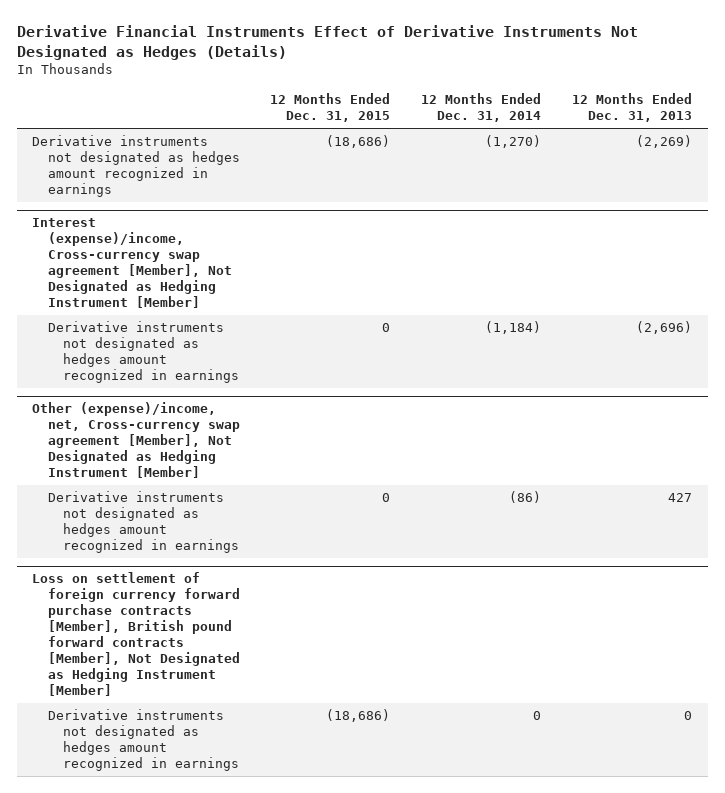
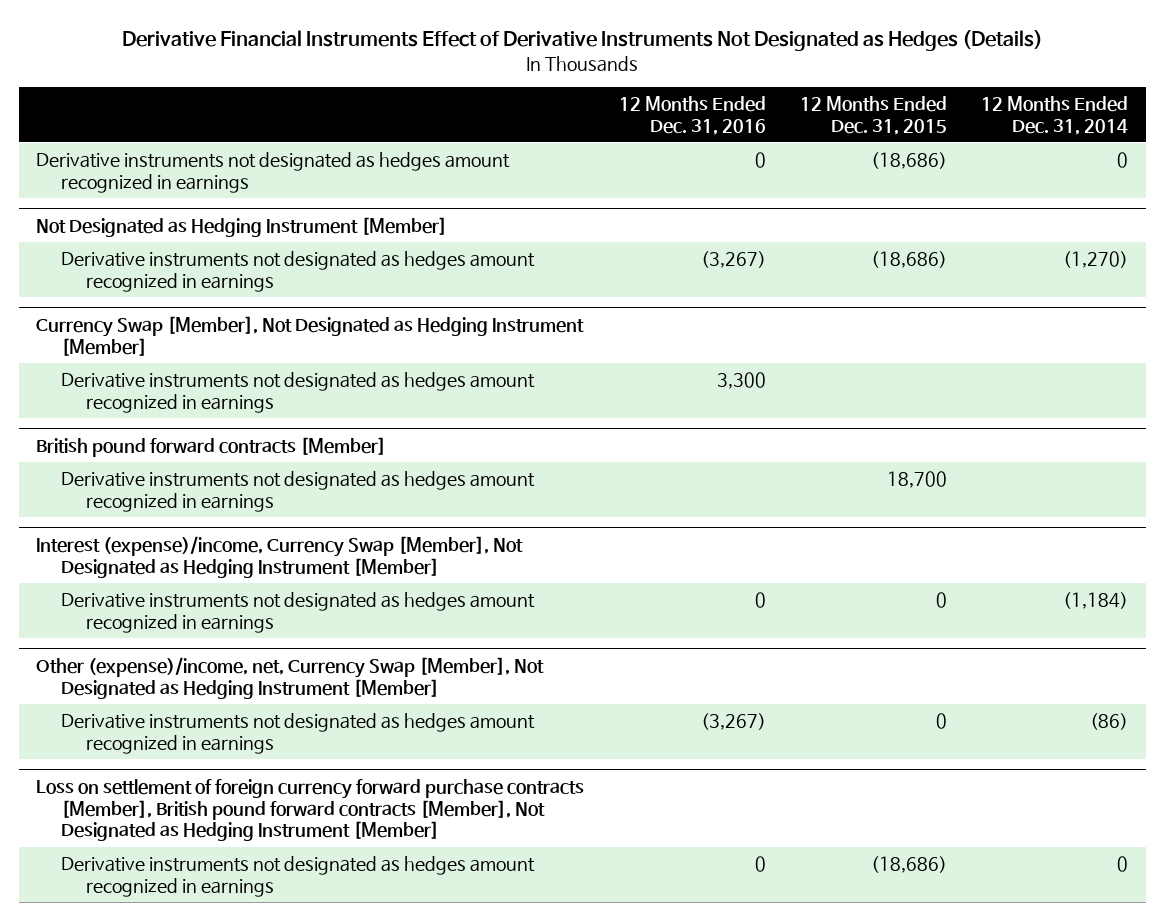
- | 12 Months Ended Dec. 31, 2015 | 12 Months Ended Dec. 31, 2014 | 12 Months Ended Dec. 31, 2013
+ | 12 Months Ended Dec. 31, 2016 | 12 Months Ended Dec. 31, 2015 | 12 Months Ended Dec. 31, 2014
+ Derivative instruments not designated as hedges amount recognized in earnings | 0 | (18,686) | 0
+ Not Designated as Hedging Instrument [Member]
- Interest (expense)/income, Cross-currency swap agreement [Member], Not Designated as Hedging Instrument [Member]
+ Currency Swap [Member], Not Designated as Hedging Instrument [Member]
+ Derivative instruments not designated as hedges amount recognized in earnings | 3,300 | |
+ British pound forward contracts [Member]
+ Derivative instruments not designated as hedges amount recognized in earnings | | 18,700 |
+ Interest (expense)/income, Currency Swap [Member], Not Designated as Hedging Instrument [Member]
- Other (expense)/income, net, Cross-currency swap agreement [Member], Not Designated as Hedging Instrument [Member]
+ Other (expense)/income, net, Currency Swap [Member], Not Designated as Hedging Instrument [Member]

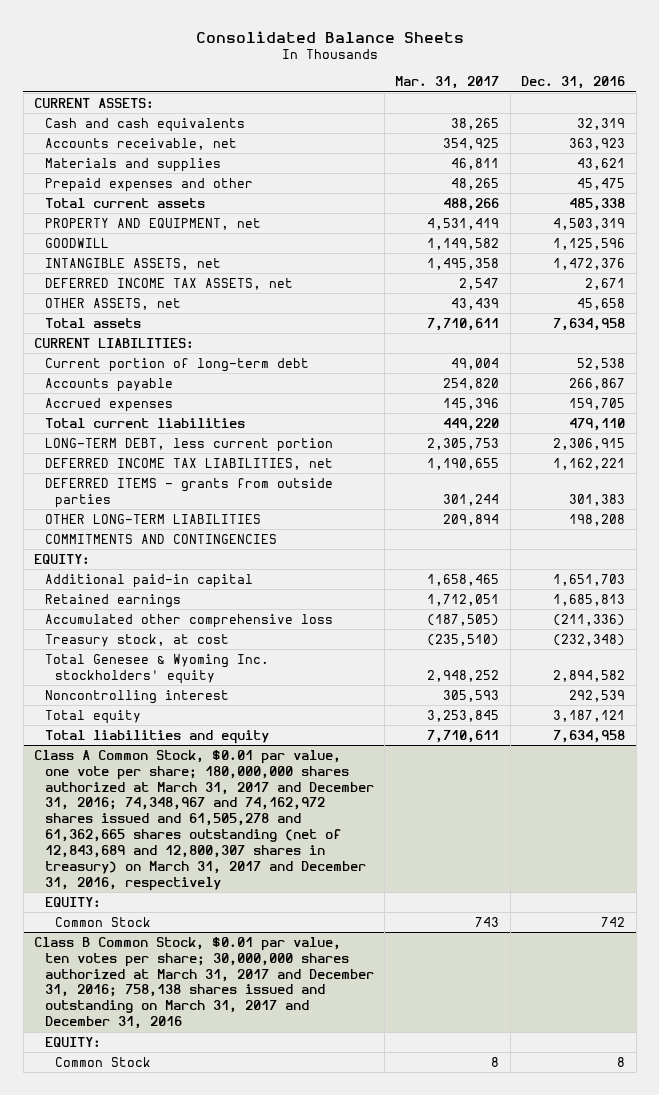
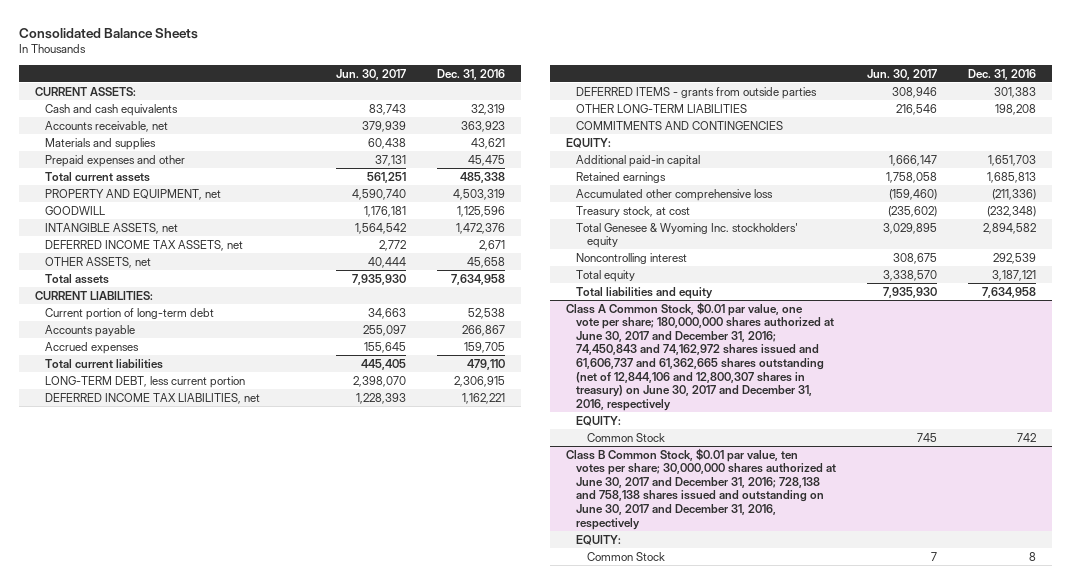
- | Mar. 31, 2017 | Dec. 31, 2016
+ | Jun. 30, 2017 | Dec. 31, 2016
- Class A Common Stock, $0.01 par value, one vote per share; 180,000,000 shares authorized at March 31, 2017 and December 31, 2016; 74,348,967 and 74,162,972 shares issued and 61,505,278 and 61,362,665 shares outstanding (net of 12,843,689 and 12,800,307 shares in treasury) on March 31, 2017 and December 31, 2016, respectively
+ Class A Common Stock, $0.01 par value, one vote per share; 180,000,000 shares authorized at June 30, 2017 and December 31, 2016; 74,450,843 and 74,162,972 shares issued and 61,606,737 and 61,362,665 shares outstanding (net of 12,844,106 and 12,800,307 shares in treasury) on June 30, 2017 and December 31, 2016, respectively
- Class B Common Stock, $0.01 par value, ten votes per share; 30,000,000 shares authorized at March 31, 2017 and December 31, 2016; 758,138 shares issued and outstanding on March 31, 2017 and December 31, 2016
+ Class B Common Stock, $0.01 par value, ten votes per share; 30,000,000 shares authorized at June 30, 2017 and December 31, 2016; 728,138 and 758,138 shares issued and outstanding on June 30, 2017 and December 31, 2016, respectively

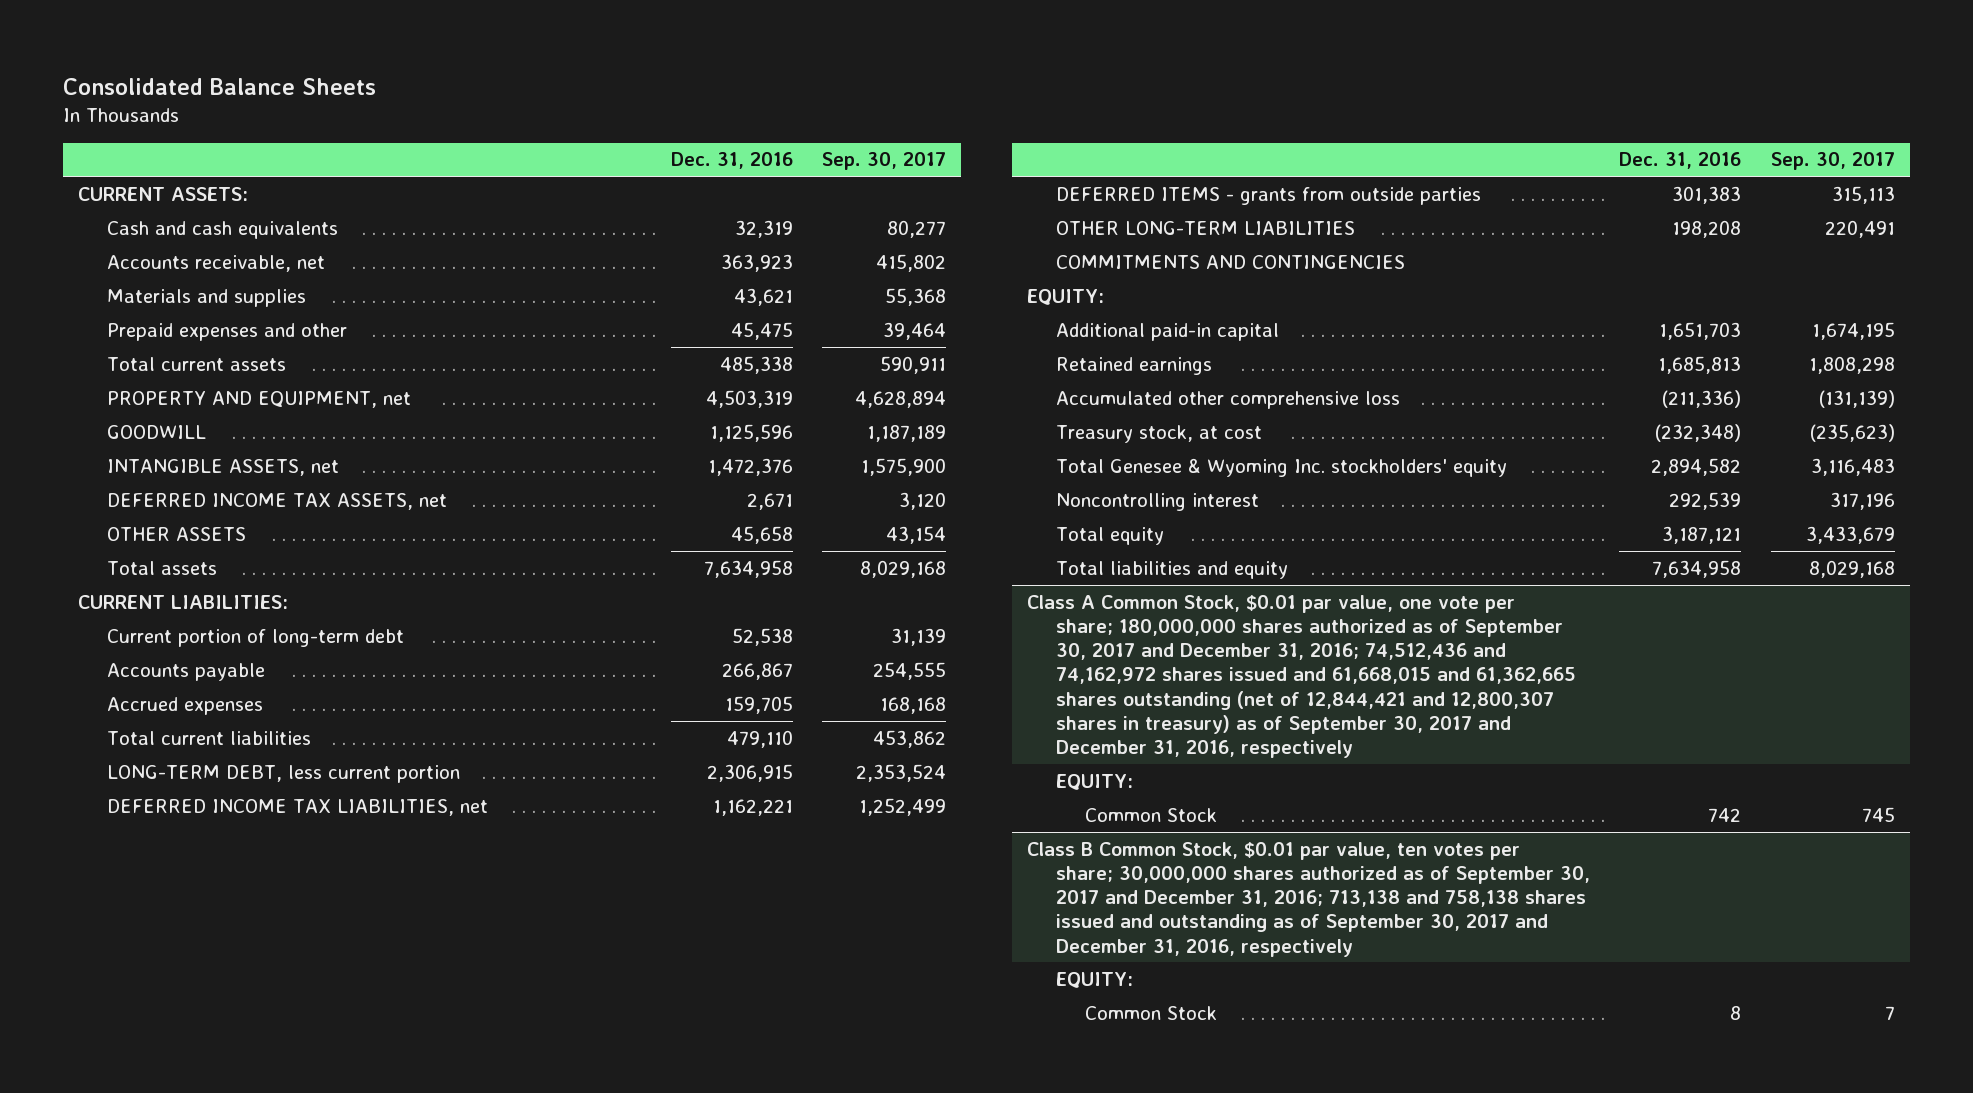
- | Jun. 30, 2017 | Dec. 31, 2016
+ | Dec. 31, 2016 | Sep. 30, 2017
- OTHER ASSETS, net | 40,444 | 45,658
+ OTHER ASSETS | 45,658 | 43,154
- Class A Common Stock, $0.01 par value, one vote per share; 180,000,000 shares authorized at June 30, 2017 and December 31, 2016; 74,450,843 and 74,162,972 shares issued and 61,606,737 and 61,362,665 shares outstanding (net of 12,844,106 and 12,800,307 shares in treasury) on June 30, 2017 and December 31, 2016, respectively
+ Class A Common Stock, $0.01 par value, one vote per share; 180,000,000 shares authorized as of September 30, 2017 and December 31, 2016; 74,512,436 and 74,162,972 shares issued and 61,668,015 and 61,362,665 shares outstanding (net of 12,844,421 and 12,800,307 shares in treasury) as of September 30, 2017 and December 31, 2016, respectively
- Class B Common Stock, $0.01 par value, ten votes per share; 30,000,000 shares authorized at June 30, 2017 and December 31, 2016; 728,138 and 758,138 shares issued and outstanding on June 30, 2017 and December 31, 2016, respectively
+ Class B Common Stock, $0.01 par value, ten votes per share; 30,000,000 shares authorized as of September 30, 2017 and December 31, 2016; 713,138 and 758,138 shares issued and outstanding as of September 30, 2017 and December 31, 2016, respectively

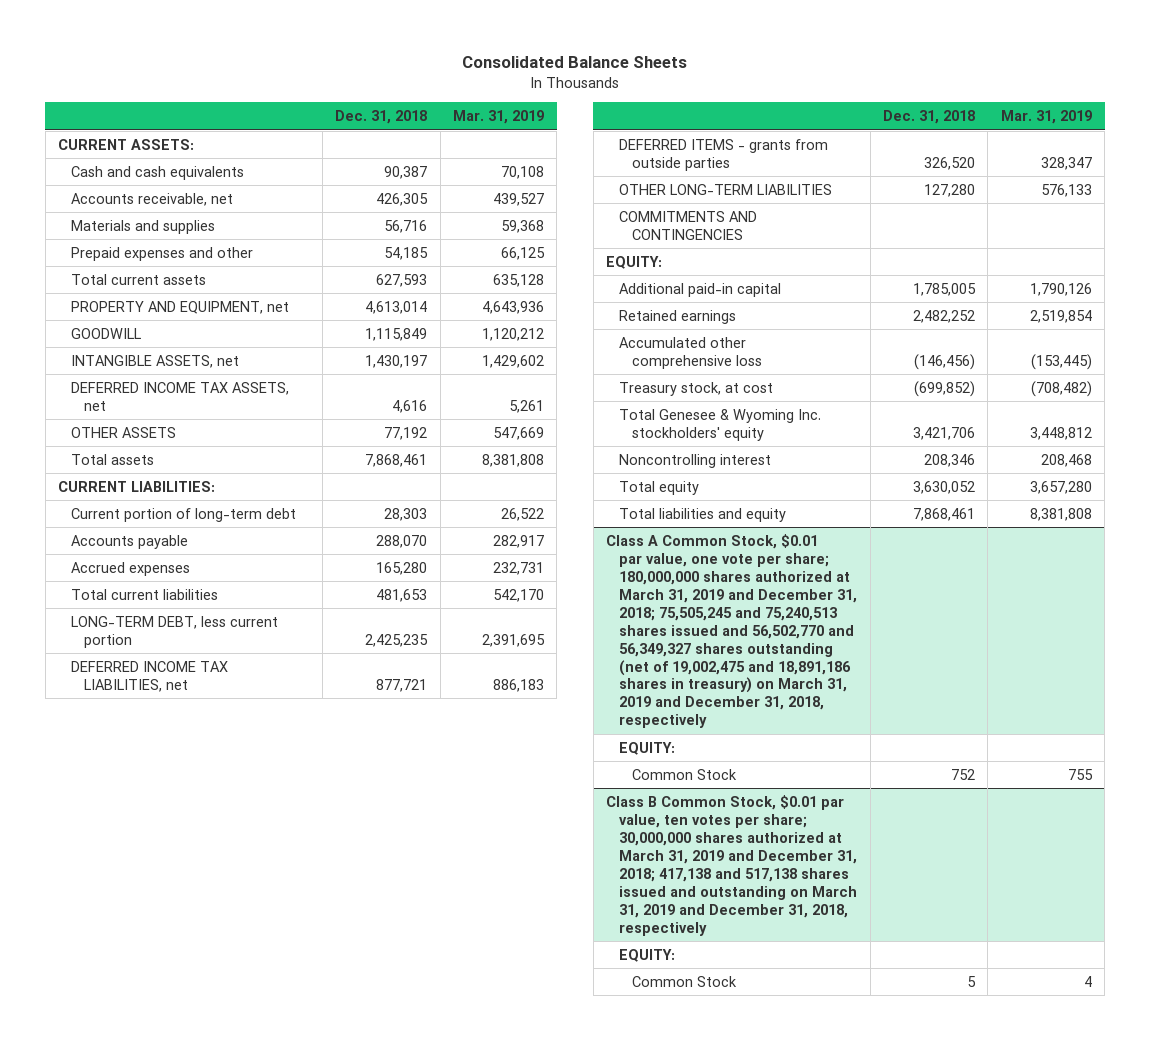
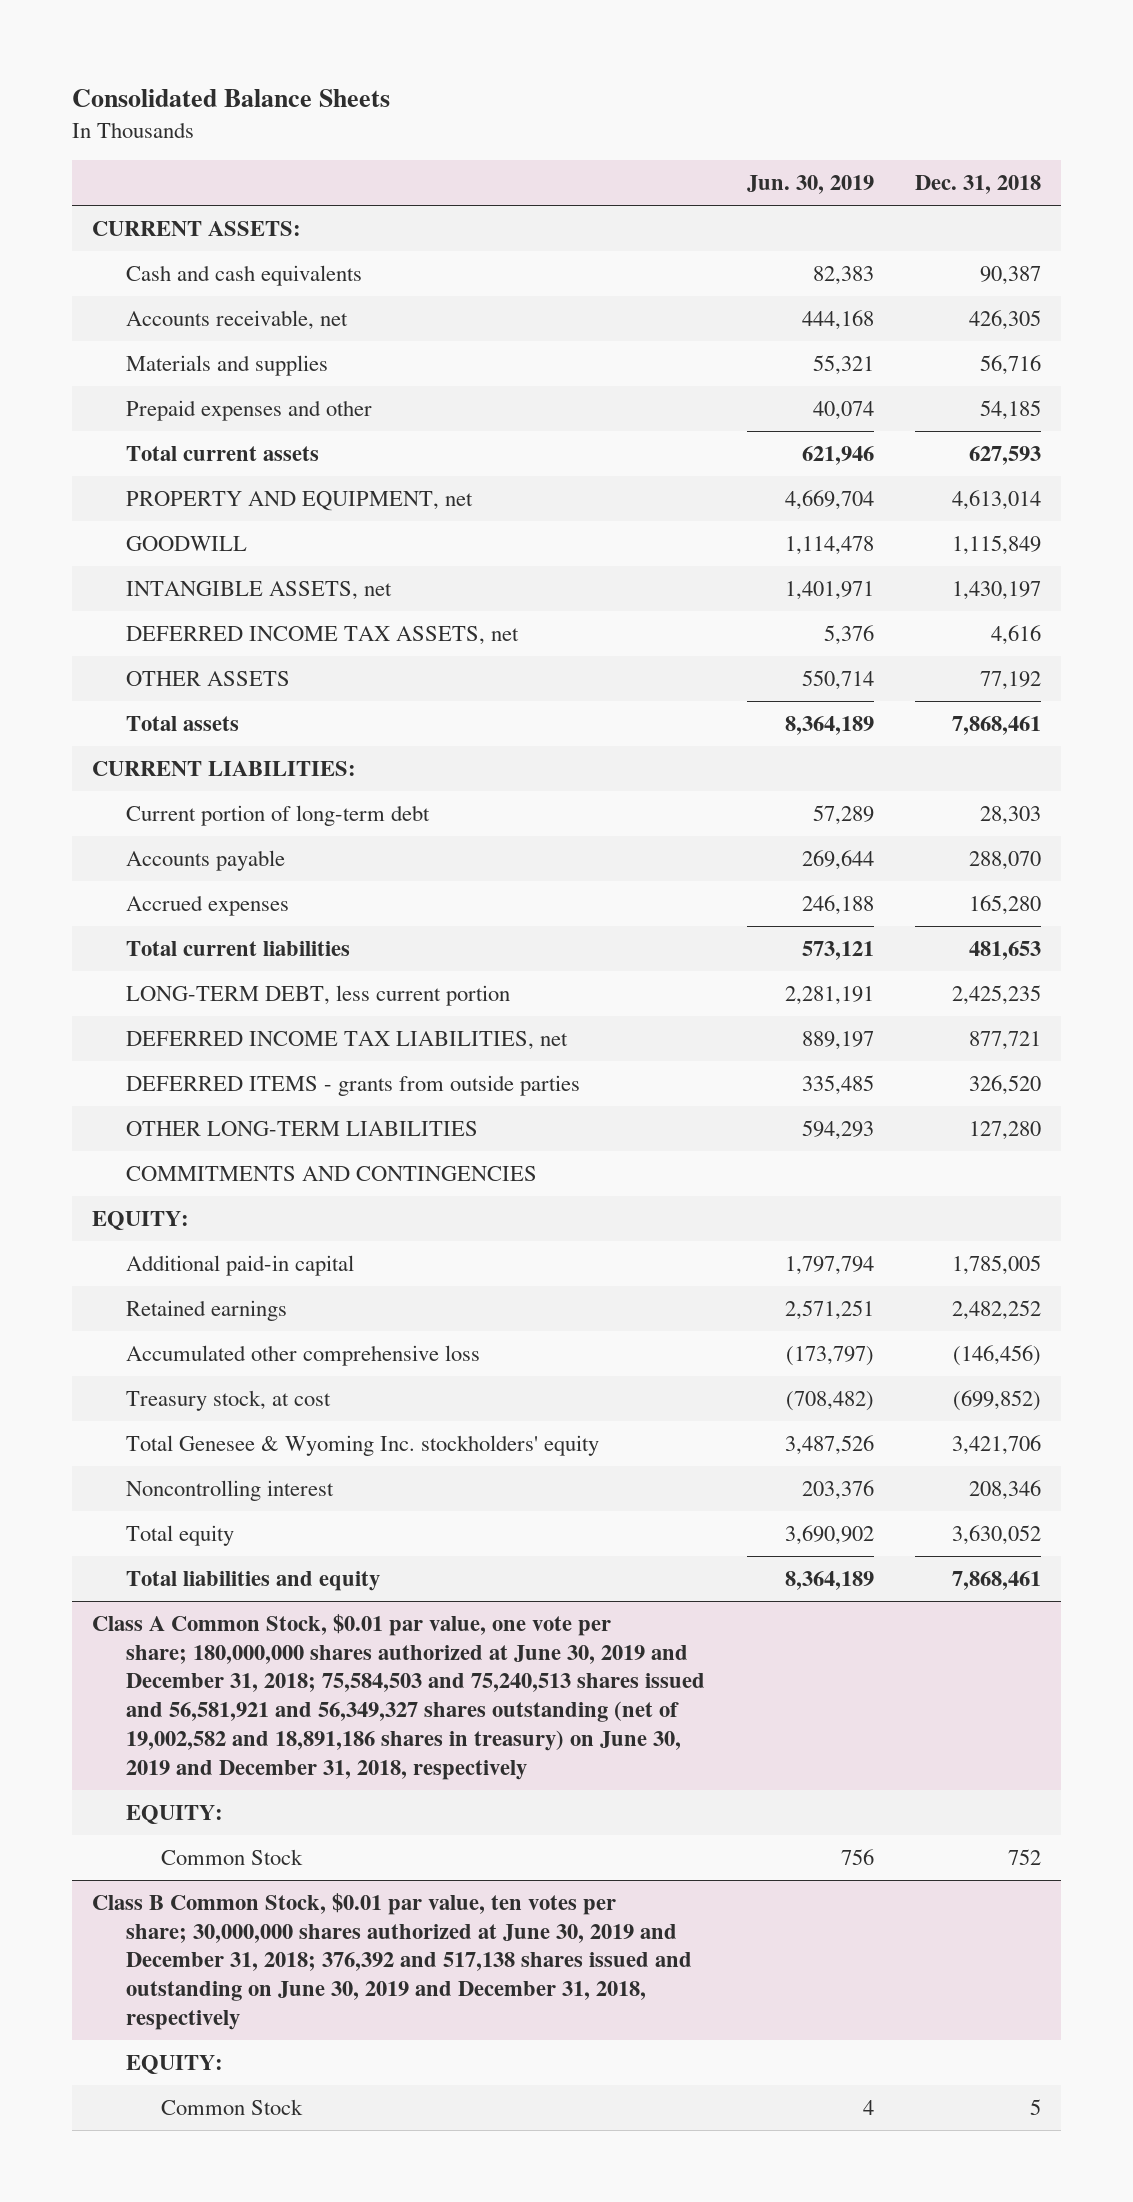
- | Dec. 31, 2018 | Mar. 31, 2019
+ | Jun. 30, 2019 | Dec. 31, 2018
- Class A Common Stock, $0.01 par value, one vote per share; 180,000,000 shares authorized at March 31, 2019 and December 31, 2018; 75,505,245 and 75,240,513 shares issued and 56,502,770 and 56,349,327 shares outstanding (net of 19,002,475 and 18,891,186 shares in treasury) on March 31, 2019 and December 31, 2018, respectively
+ Class A Common Stock, $0.01 par value, one vote per share; 180,000,000 shares authorized at June 30, 2019 and December 31, 2018; 75,584,503 and 75,240,513 shares issued and 56,581,921 and 56,349,327 shares outstanding (net of 19,002,582 and 18,891,186 shares in treasury) on June 30, 2019 and December 31, 2018, respectively
- Class B Common Stock, $0.01 par value, ten votes per share; 30,000,000 shares authorized at March 31, 2019 and December 31, 2018; 417,138 and 517,138 shares issued and outstanding on March 31, 2019 and December 31, 2018, respectively
+ Class B Common Stock, $0.01 par value, ten votes per share; 30,000,000 shares authorized at June 30, 2019 and December 31, 2018; 376,392 and 517,138 shares issued and outstanding on June 30, 2019 and December 31, 2018, respectively

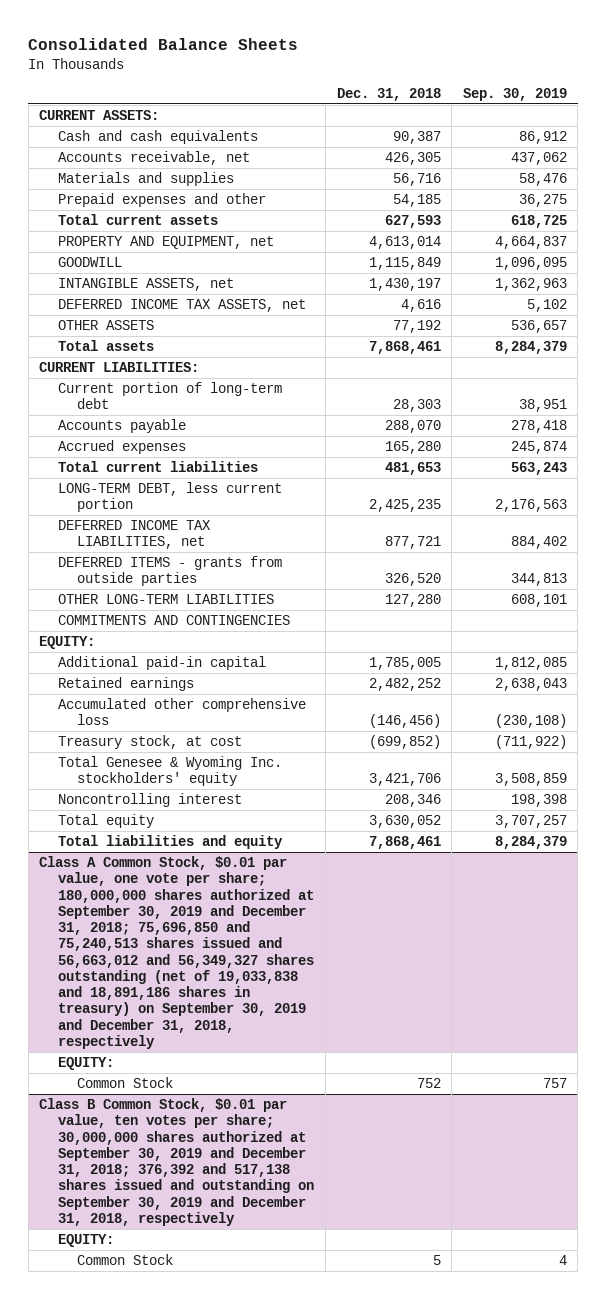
- | Jun. 30, 2019 | Dec. 31, 2018
+ | Dec. 31, 2018 | Sep. 30, 2019
- Class A Common Stock, $0.01 par value, one vote per share; 180,000,000 shares authorized at June 30, 2019 and December 31, 2018; 75,584,503 and 75,240,513 shares issued and 56,581,921 and 56,349,327 shares outstanding (net of 19,002,582 and 18,891,186 shares in treasury) on June 30, 2019 and December 31, 2018, respectively
+ Class A Common Stock, $0.01 par value, one vote per share; 180,000,000 shares authorized at September 30, 2019 and December 31, 2018; 75,696,850 and 75,240,513 shares issued and 56,663,012 and 56,349,327 shares outstanding (net of 19,033,838 and 18,891,186 shares in treasury) on September 30, 2019 and December 31, 2018, respectively
- Class B Common Stock, $0.01 par value, ten votes per share; 30,000,000 shares authorized at June 30, 2019 and December 31, 2018; 376,392 and 517,138 shares issued and outstanding on June 30, 2019 and December 31, 2018, respectively
+ Class B Common Stock, $0.01 par value, ten votes per share; 30,000,000 shares authorized at September 30, 2019 and December 31, 2018; 376,392 and 517,138 shares issued and outstanding on September 30, 2019 and December 31, 2018, respectively

